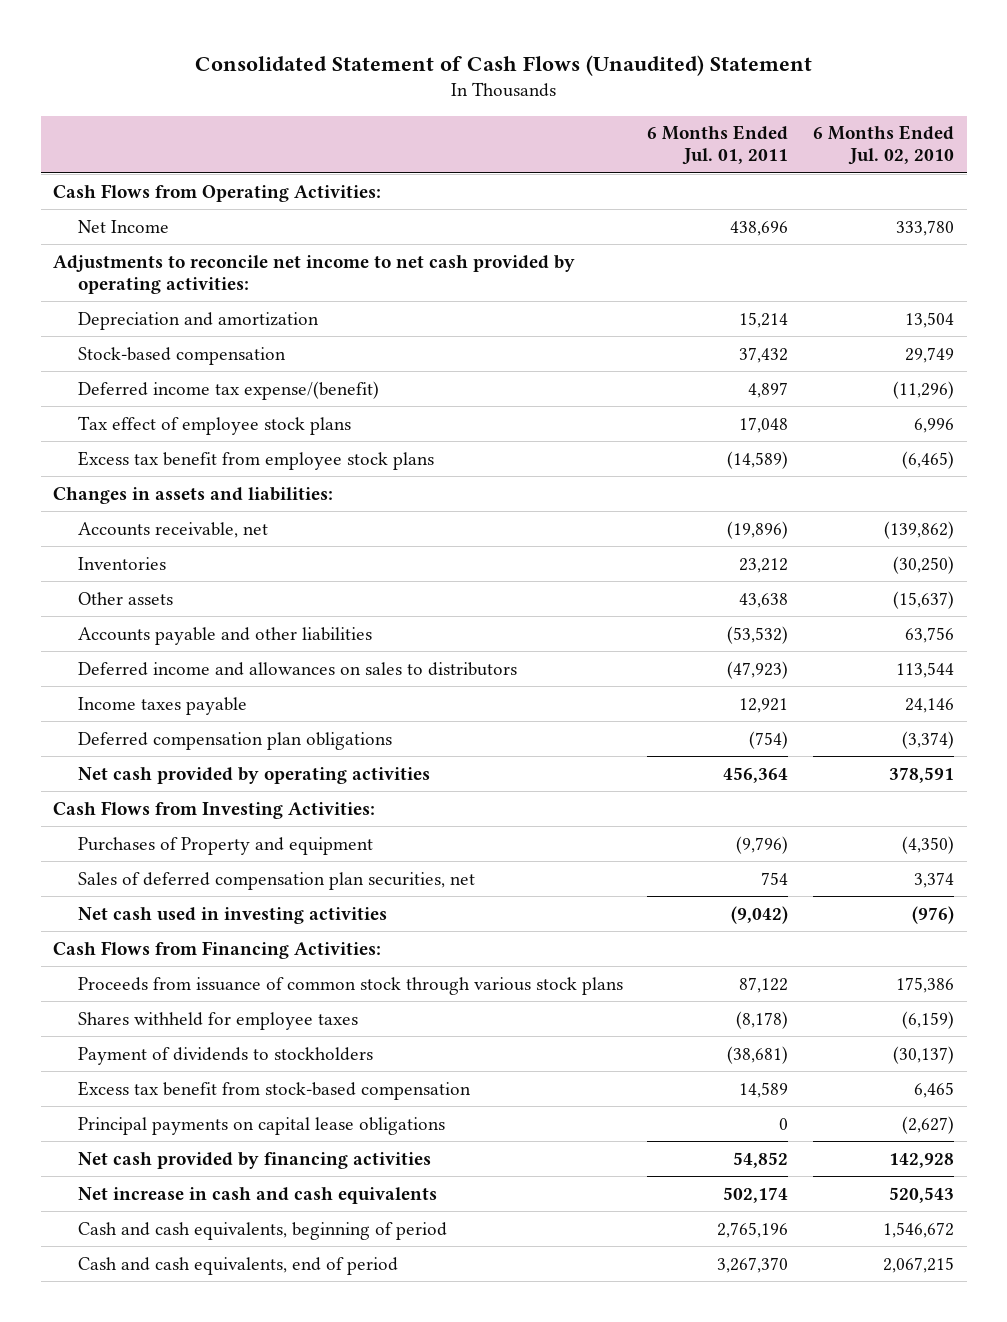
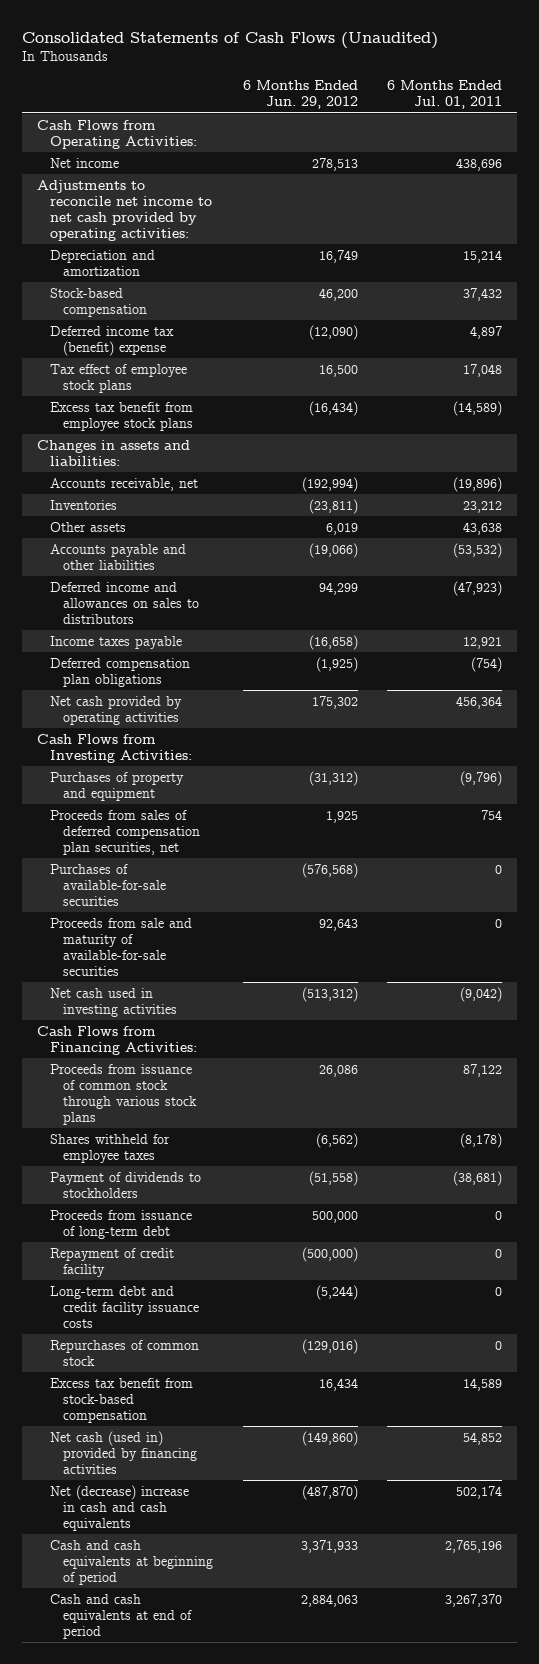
- Consolidated Statement of Cash Flows (Unaudited) Statement
+ Consolidated Statements of Cash Flows (Unaudited)
- | 6 Months Ended Jul. 01, 2011 | 6 Months Ended Jul. 02, 2010
+ | 6 Months Ended Jun. 29, 2012 | 6 Months Ended Jul. 01, 2011
- Net Income | 438,696 | 333,780
+ Net income | 278,513 | 438,696
- Deferred income tax expense/(benefit) | 4,897 | (11,296)
+ Deferred income tax (benefit) expense | (12,090) | 4,897
- Purchases of Property and equipment | (9,796) | (4,350)
- Sales of deferred compensation plan securities, net | 754 | 3,374
+ Purchases of property and equipment | (31,312) | (9,796)
+ Proceeds from sales of deferred compensation plan securities, net | 1,925 | 754
+ Purchases of available-for-sale securities | (576,568) | 0
+ Proceeds from sale and maturity of available-for-sale securities | 92,643 | 0
+ Proceeds from issuance of long-term debt | 500,000 | 0
+ Repayment of credit facility | (500,000) | 0
+ Long-term debt and credit facility issuance costs | (5,244) | 0
+ Repurchases of common stock | (129,016) | 0
- Principal payments on capital lease obligations | 0 | (2,627)
- Net cash provided by financing activities | 54,852 | 142,928
- Net increase in cash and cash equivalents | 502,174 | 520,543
- Cash and cash equivalents, beginning of period | 2,765,196 | 1,546,672
- Cash and cash equivalents, end of period | 3,267,370 | 2,067,215
+ Net cash (used in) provided by financing activities | (149,860) | 54,852
+ Net (decrease) increase in cash and cash equivalents | (487,870) | 502,174
+ Cash and cash equivalents at beginning of period | 3,371,933 | 2,765,196
+ Cash and cash equivalents at end of period | 2,884,063 | 3,267,370

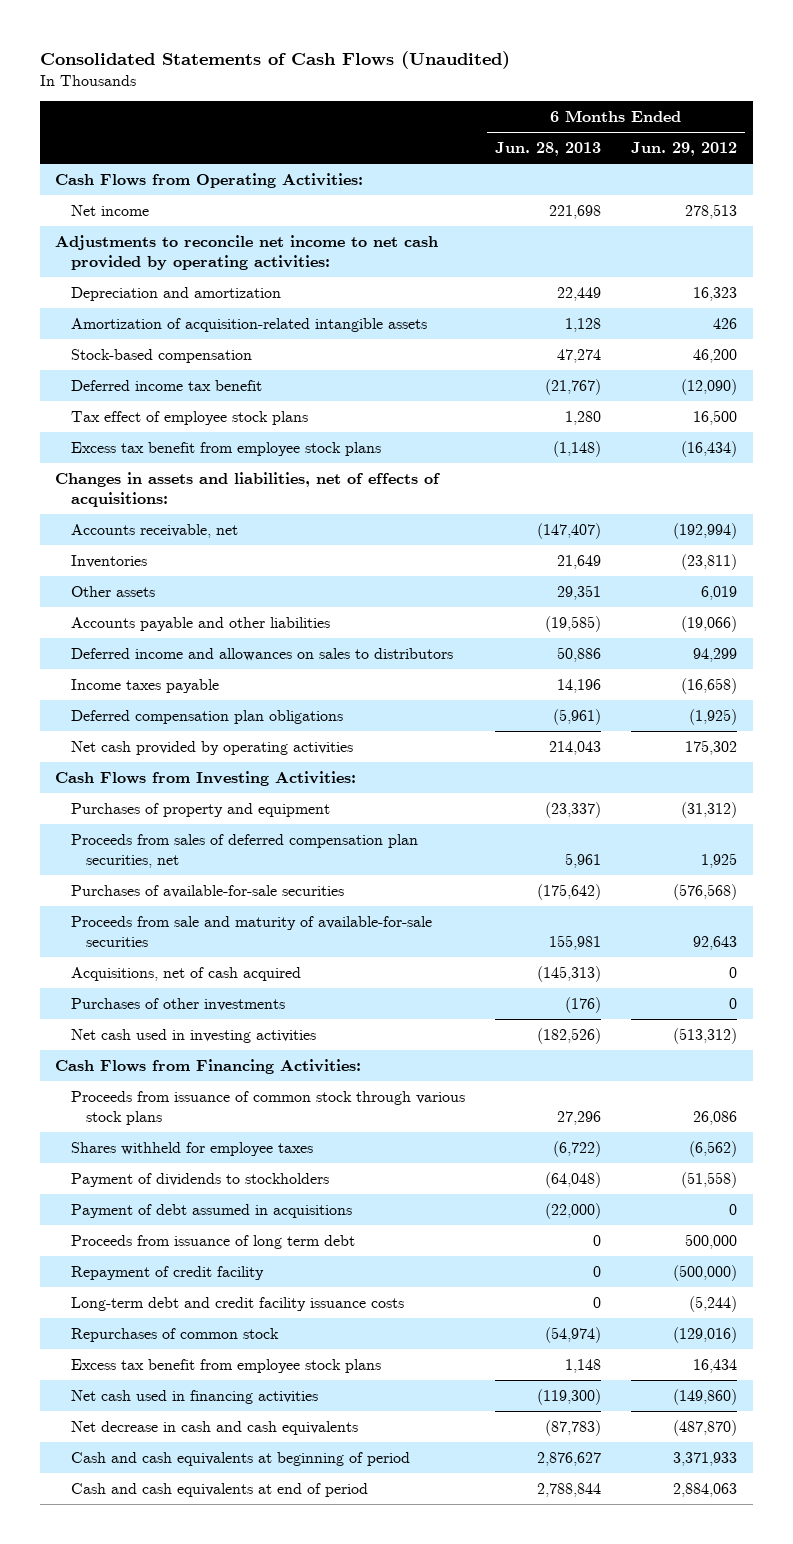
- | 6 Months Ended Jun. 29, 2012 | 6 Months Ended Jul. 01, 2011
+ | 6 Months Ended Jun. 28, 2013 | 6 Months Ended Jun. 29, 2012
- Depreciation and amortization | 16,749 | 15,214
+ Depreciation and amortization | 22,449 | 16,323
+ Amortization of acquisition-related intangible assets | 1,128 | 426
- Deferred income tax (benefit) expense | (12,090) | 4,897
+ Deferred income tax benefit | (21,767) | (12,090)
- Changes in assets and liabilities:
+ Changes in assets and liabilities, net of effects of acquisitions:
+ Acquisitions, net of cash acquired | (145,313) | 0
+ Purchases of other investments | (176) | 0
- Proceeds from issuance of long-term debt | 500,000 | 0
+ Payment of debt assumed in acquisitions | (22,000) | 0
+ Proceeds from issuance of long term debt | 0 | 500,000
- Excess tax benefit from stock-based compensation | 16,434 | 14,589
- Net cash (used in) provided by financing activities | (149,860) | 54,852
- Net (decrease) increase in cash and cash equivalents | (487,870) | 502,174
+ Excess tax benefit from employee stock plans | 1,148 | 16,434
+ Net cash used in financing activities | (119,300) | (149,860)
+ Net decrease in cash and cash equivalents | (87,783) | (487,870)

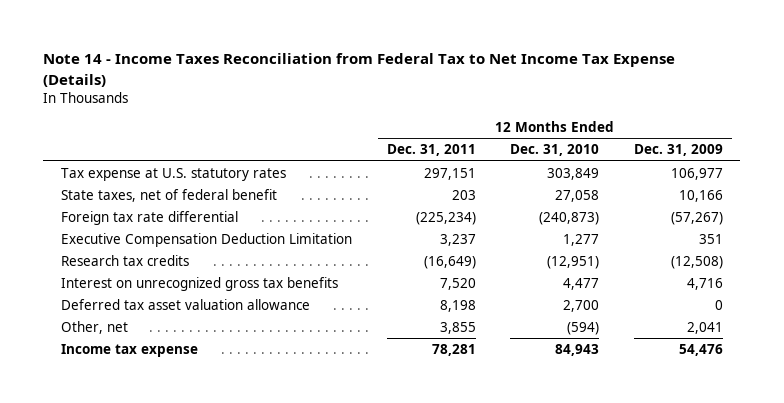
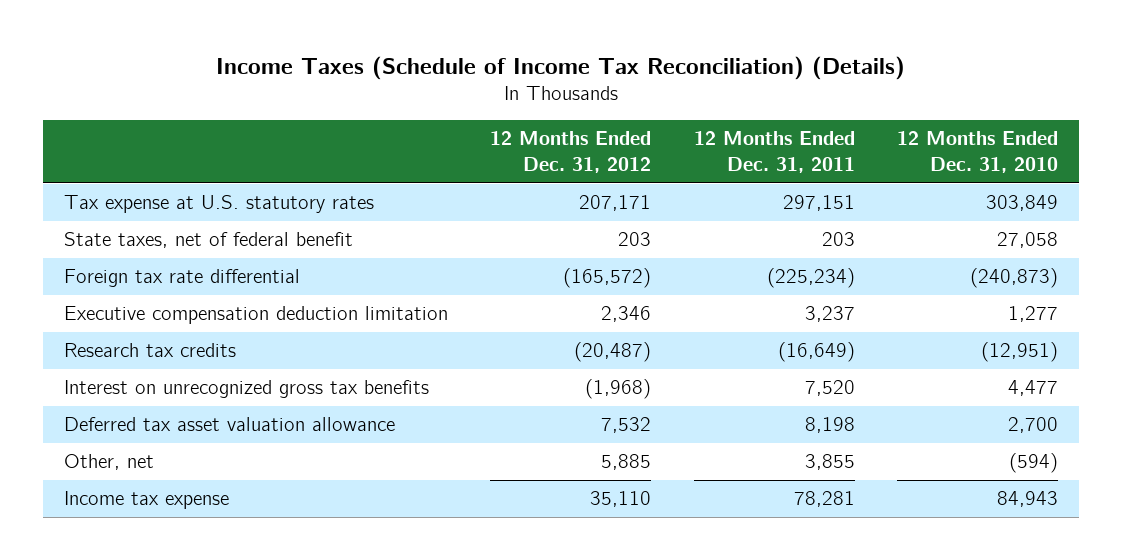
- Note 14 - Income Taxes Reconciliation from Federal Tax to Net Income Tax Expense (Details)
+ Income Taxes (Schedule of Income Tax Reconciliation) (Details)
- | 12 Months Ended Dec. 31, 2011 | 12 Months Ended Dec. 31, 2010 | 12 Months Ended Dec. 31, 2009
+ | 12 Months Ended Dec. 31, 2012 | 12 Months Ended Dec. 31, 2011 | 12 Months Ended Dec. 31, 2010
- Executive Compensation Deduction Limitation | 3,237 | 1,277 | 351
+ Executive compensation deduction limitation | 2,346 | 3,237 | 1,277

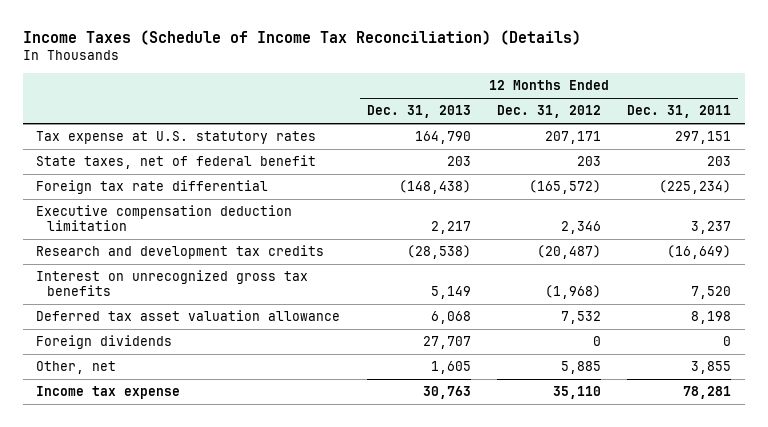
- | 12 Months Ended Dec. 31, 2012 | 12 Months Ended Dec. 31, 2011 | 12 Months Ended Dec. 31, 2010
+ | 12 Months Ended Dec. 31, 2013 | 12 Months Ended Dec. 31, 2012 | 12 Months Ended Dec. 31, 2011
- Research tax credits | (20,487) | (16,649) | (12,951)
+ Research and development tax credits | (28,538) | (20,487) | (16,649)
+ Foreign dividends | 27,707 | 0 | 0

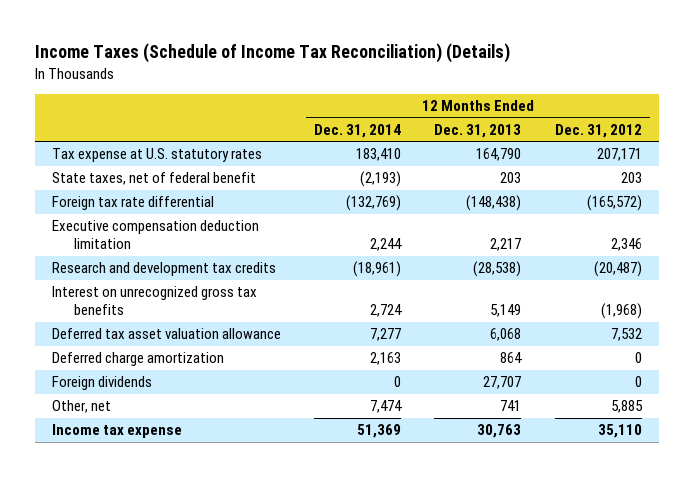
- | 12 Months Ended Dec. 31, 2013 | 12 Months Ended Dec. 31, 2012 | 12 Months Ended Dec. 31, 2011
+ | 12 Months Ended Dec. 31, 2014 | 12 Months Ended Dec. 31, 2013 | 12 Months Ended Dec. 31, 2012
+ Deferred charge amortization | 2,163 | 864 | 0
- Other, net | 1,605 | 5,885 | 3,855
+ Other, net | 7,474 | 741 | 5,885

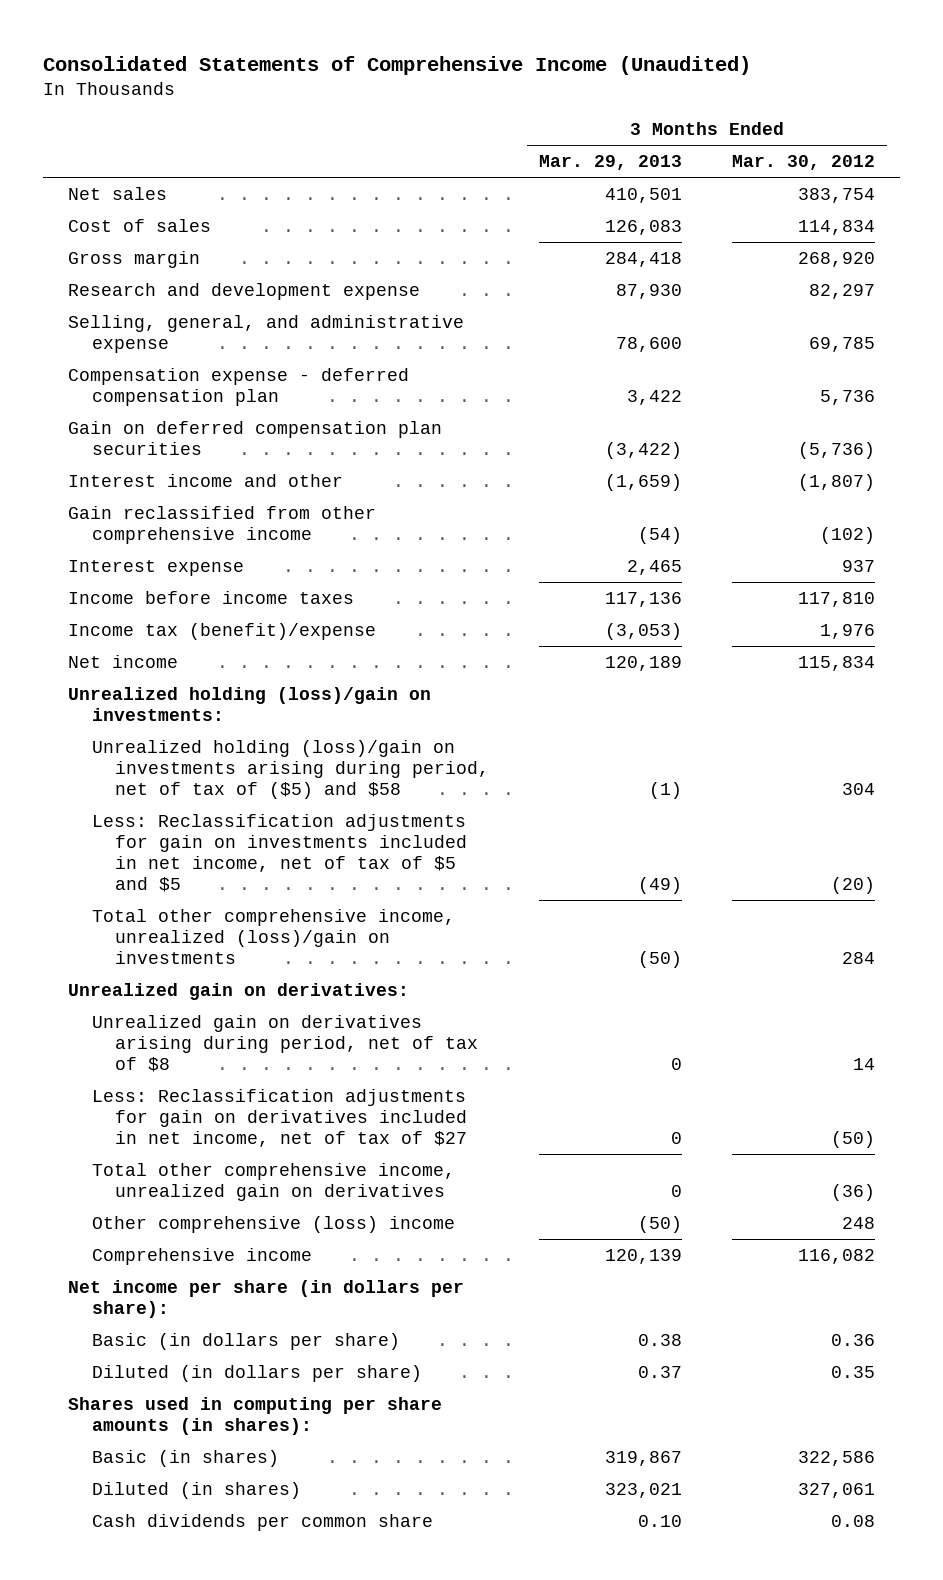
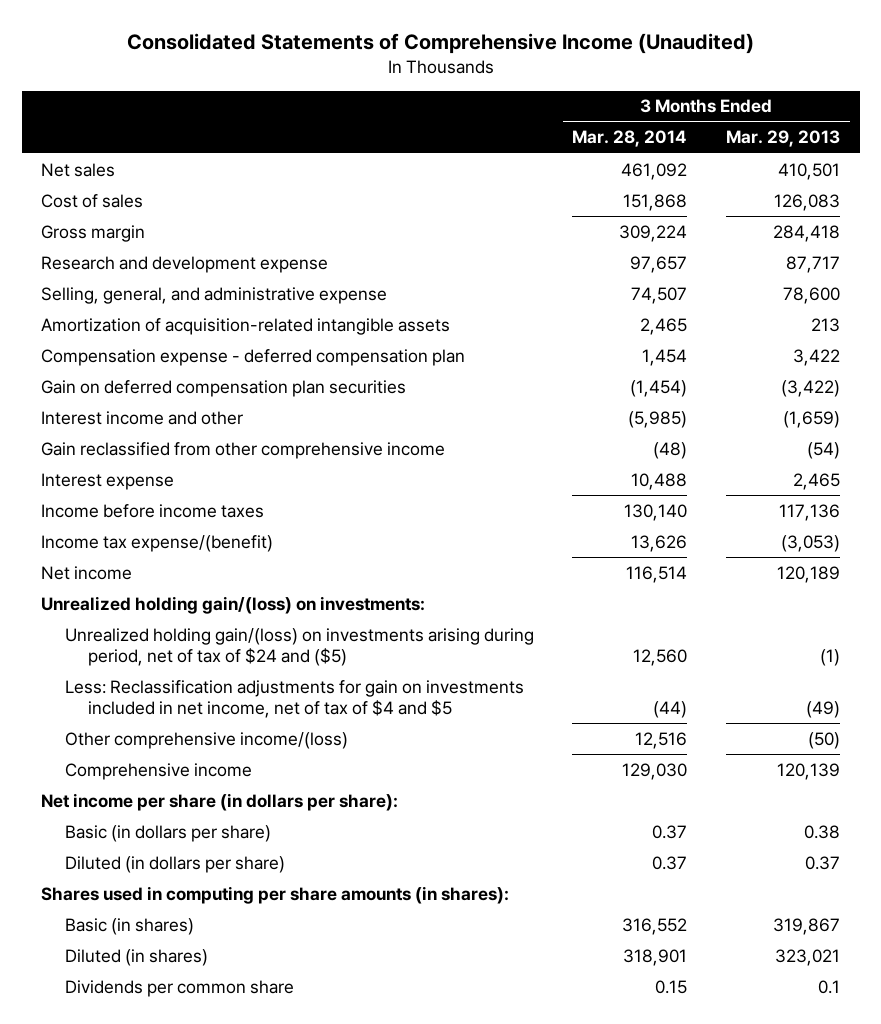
- | 3 Months Ended Mar. 29, 2013 | 3 Months Ended Mar. 30, 2012
+ | 3 Months Ended Mar. 28, 2014 | 3 Months Ended Mar. 29, 2013
- Research and development expense | 87,930 | 82,297
+ Research and development expense | 97,657 | 87,717
+ Amortization of acquisition-related intangible assets | 2,465 | 213
- Income tax (benefit)/expense | (3,053) | 1,976
+ Income tax expense/(benefit) | 13,626 | (3,053)
- Unrealized holding (loss)/gain on investments:
- Unrealized holding (loss)/gain on investments arising during period, net of tax of ($5) and $58 | (1) | 304
- Less: Reclassification adjustments for gain on investments included in net income, net of tax of $5 and $5 | (49) | (20)
- Total other comprehensive income, unrealized (loss)/gain on investments | (50) | 284
- Unrealized gain on derivatives:
- Unrealized gain on derivatives arising during period, net of tax of $8 | 0 | 14
- Less: Reclassification adjustments for gain on derivatives included in net income, net of tax of $27 | 0 | (50)
- Total other comprehensive income, unrealized gain on derivatives | 0 | (36)
- Other comprehensive (loss) income | (50) | 248
+ Unrealized holding gain/(loss) on investments:
+ Unrealized holding gain/(loss) on investments arising during period, net of tax of $24 and ($5) | 12,560 | (1)
+ Less: Reclassification adjustments for gain on investments included in net income, net of tax of $4 and $5 | (44) | (49)
+ Other comprehensive income/(loss) | 12,516 | (50)
- Cash dividends per common share | 0.10 | 0.08
+ Dividends per common share | 0.15 | 0.1

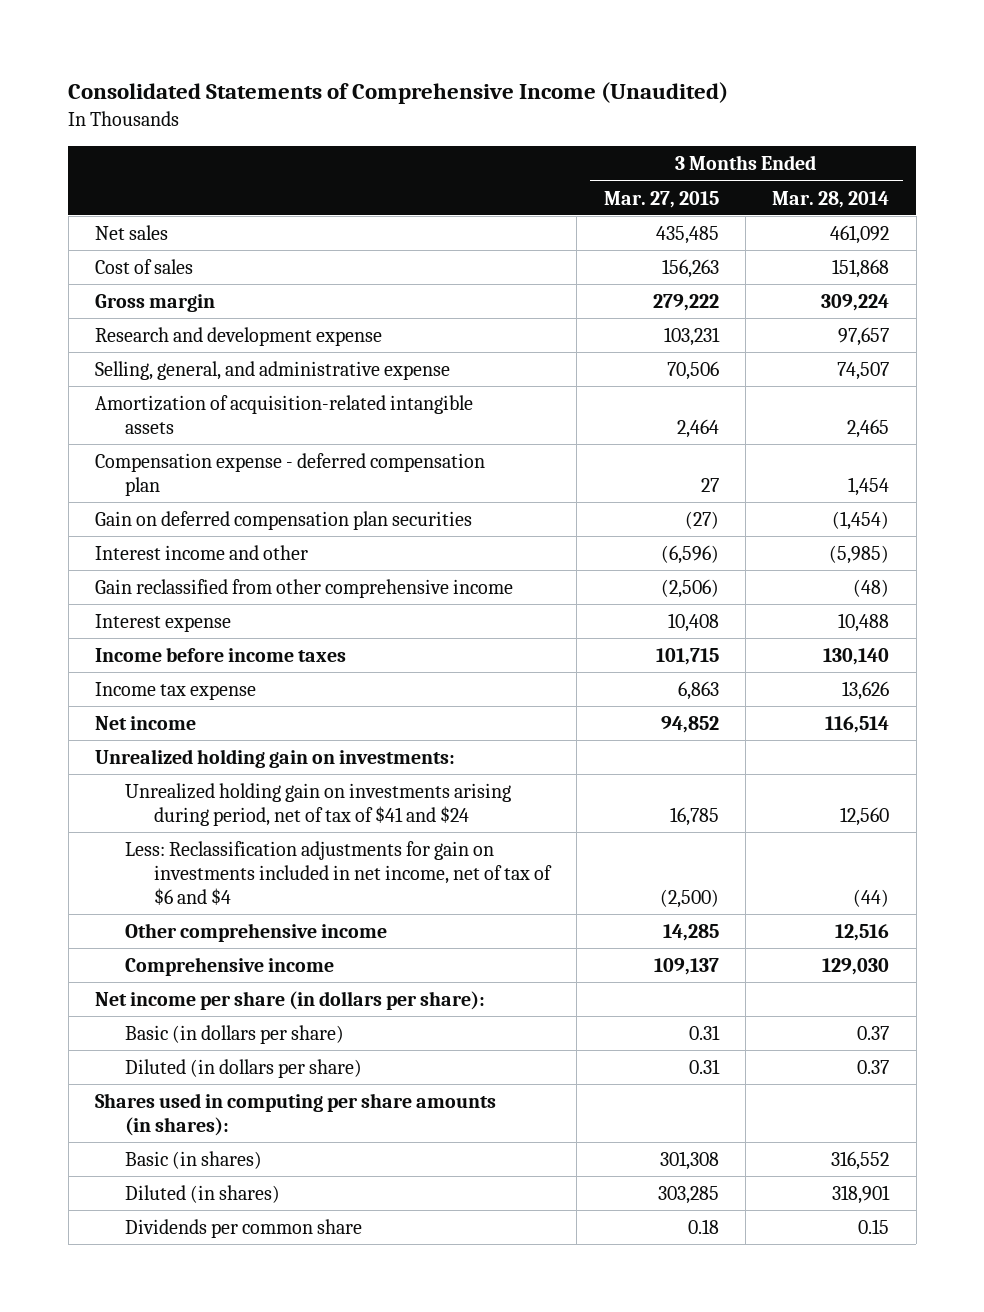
- | 3 Months Ended Mar. 28, 2014 | 3 Months Ended Mar. 29, 2013
+ | 3 Months Ended Mar. 27, 2015 | 3 Months Ended Mar. 28, 2014
- Income tax expense/(benefit) | 13,626 | (3,053)
+ Income tax expense | 6,863 | 13,626
- Unrealized holding gain/(loss) on investments:
- Unrealized holding gain/(loss) on investments arising during period, net of tax of $24 and ($5) | 12,560 | (1)
- Less: Reclassification adjustments for gain on investments included in net income, net of tax of $4 and $5 | (44) | (49)
- Other comprehensive income/(loss) | 12,516 | (50)
+ Unrealized holding gain on investments:
+ Unrealized holding gain on investments arising during period, net of tax of $41 and $24 | 16,785 | 12,560
+ Less: Reclassification adjustments for gain on investments included in net income, net of tax of $6 and $4 | (2,500) | (44)
+ Other comprehensive income | 14,285 | 12,516

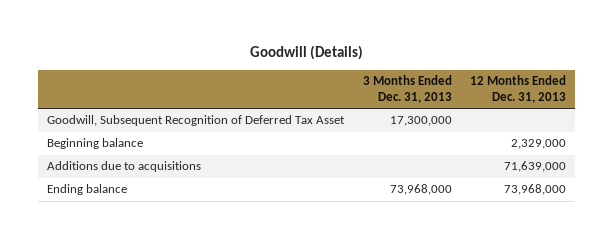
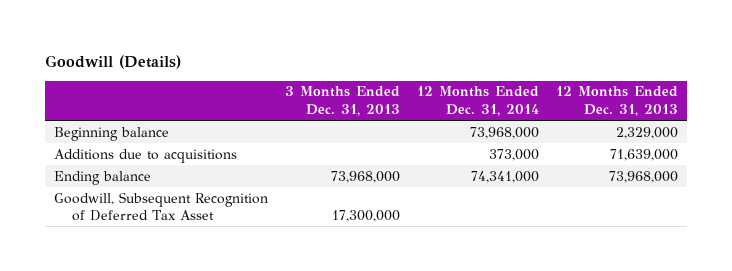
- | 3 Months Ended Dec. 31, 2013 | 12 Months Ended Dec. 31, 2013
+ | 3 Months Ended Dec. 31, 2013 | 12 Months Ended Dec. 31, 2014 | 12 Months Ended Dec. 31, 2013
moved down: Goodwill, Subsequent Recognition of Deferred Tax Asset | 17,300,000 | |

